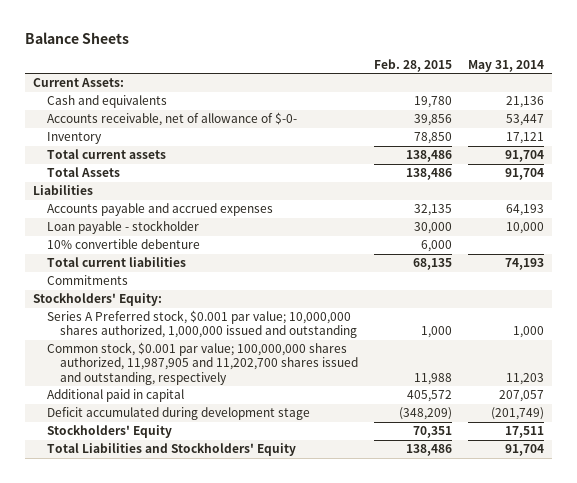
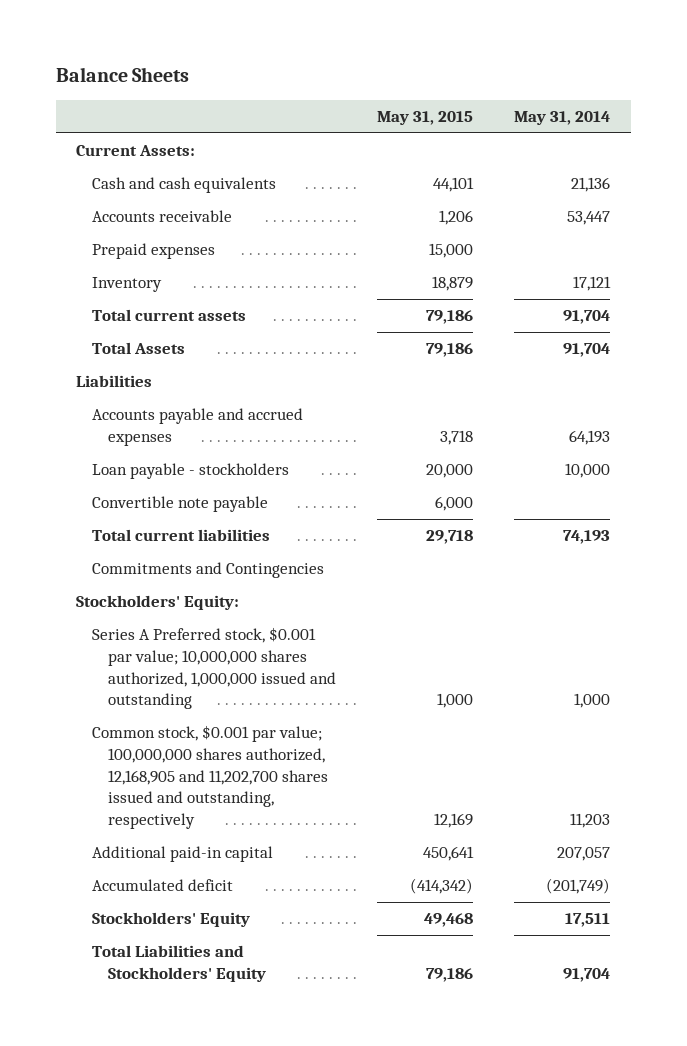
- | Feb. 28, 2015 | May 31, 2014
+ | May 31, 2015 | May 31, 2014
- Cash and equivalents | 19,780 | 21,136
- Accounts receivable, net of allowance of $-0- | 39,856 | 53,447
+ Cash and cash equivalents | 44,101 | 21,136
+ Accounts receivable | 1,206 | 53,447
+ Prepaid expenses | 15,000 |
- Loan payable - stockholder | 30,000 | 10,000
- 10% convertible debenture | 6,000 |
+ Loan payable - stockholders | 20,000 | 10,000
+ Convertible note payable | 6,000 |
- Commitments
+ Commitments and Contingencies
- Common stock, $0.001 par value; 100,000,000 shares authorized, 11,987,905 and 11,202,700 shares issued and outstanding, respectively | 11,988 | 11,203
- Additional paid in capital | 405,572 | 207,057
- Deficit accumulated during development stage | (348,209) | (201,749)
+ Common stock, $0.001 par value; 100,000,000 shares authorized, 12,168,905 and 11,202,700 shares issued and outstanding, respectively | 12,169 | 11,203
+ Additional paid-in capital | 450,641 | 207,057
+ Accumulated deficit | (414,342) | (201,749)

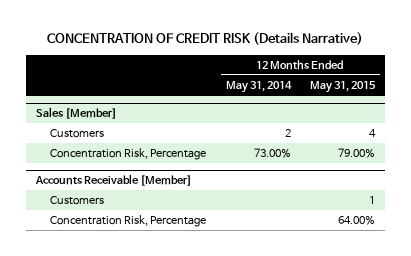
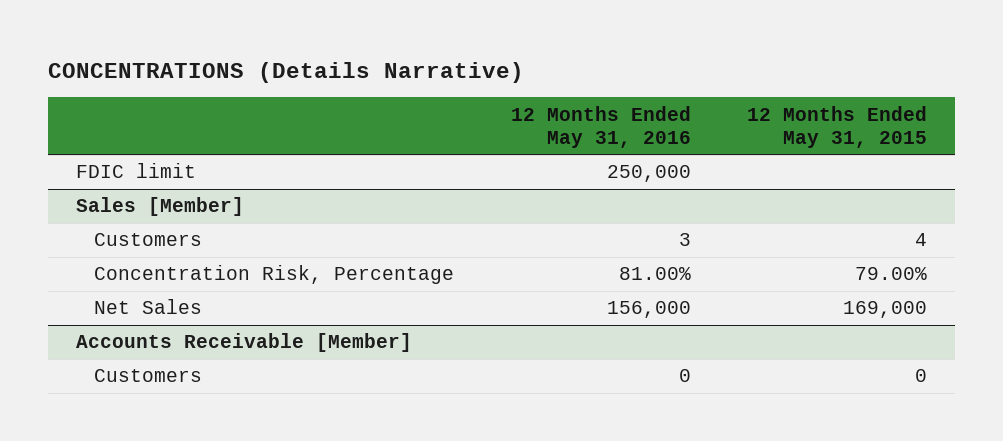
- CONCENTRATION OF CREDIT RISK (Details Narrative)
+ CONCENTRATIONS (Details Narrative)
- | 12 Months Ended May 31, 2014 | 12 Months Ended May 31, 2015
+ | 12 Months Ended May 31, 2016 | 12 Months Ended May 31, 2015
+ FDIC limit | 250,000 |
@ Sales [Member]
+ Net Sales | 156,000 | 169,000
@ Accounts Receivable [Member]
- Customers | | 1
- Concentration Risk, Percentage | | 64.00%
+ Customers | 0 | 0

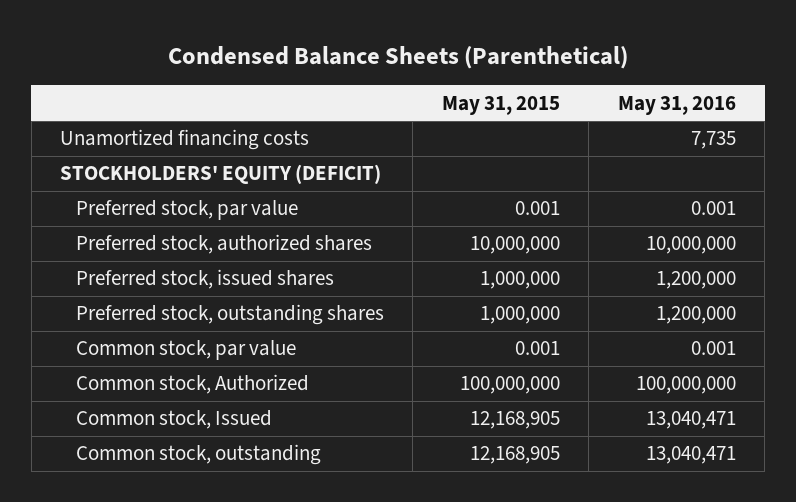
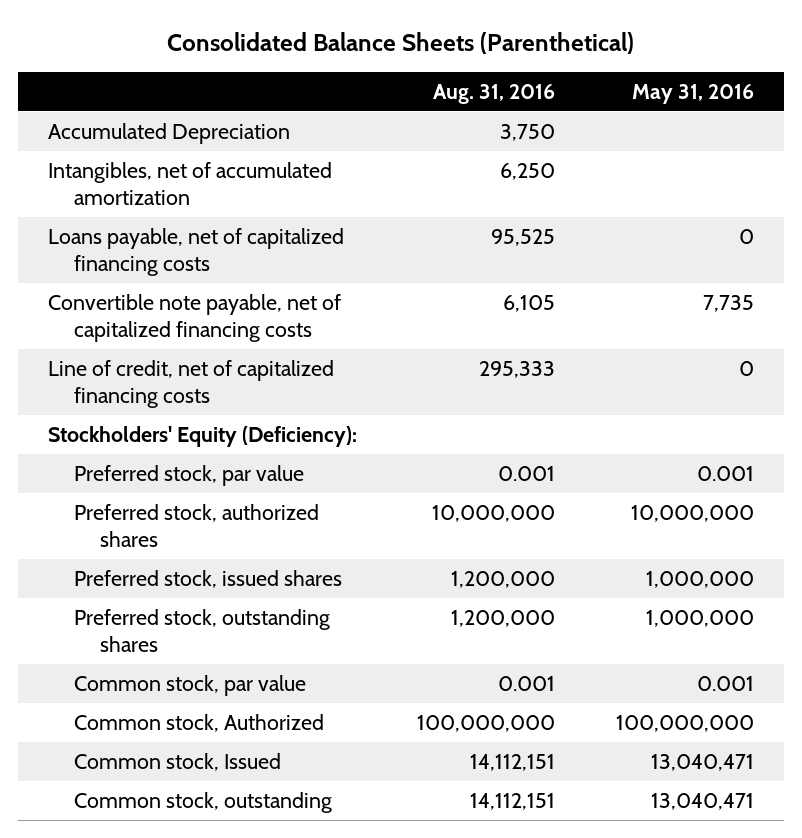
- Condensed Balance Sheets (Parenthetical)
+ Consolidated Balance Sheets (Parenthetical)
- | May 31, 2015 | May 31, 2016
+ | Aug. 31, 2016 | May 31, 2016
- Unamortized financing costs | | 7,735
- STOCKHOLDERS' EQUITY (DEFICIT)
+ Accumulated Depreciation | 3,750 |
+ Intangibles, net of accumulated amortization | 6,250 |
+ Loans payable, net of capitalized financing costs | 95,525 | 0
+ Convertible note payable, net of capitalized financing costs | 6,105 | 7,735
+ Line of credit, net of capitalized financing costs | 295,333 | 0
+ Stockholders' Equity (Deficiency):
- Preferred stock, issued shares | 1,000,000 | 1,200,000
- Preferred stock, outstanding shares | 1,000,000 | 1,200,000
+ Preferred stock, issued shares | 1,200,000 | 1,000,000
+ Preferred stock, outstanding shares | 1,200,000 | 1,000,000

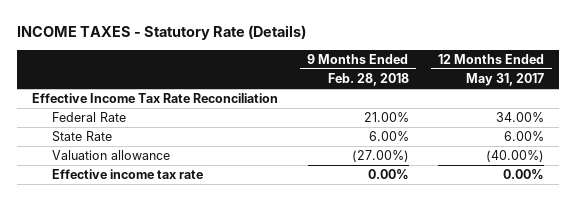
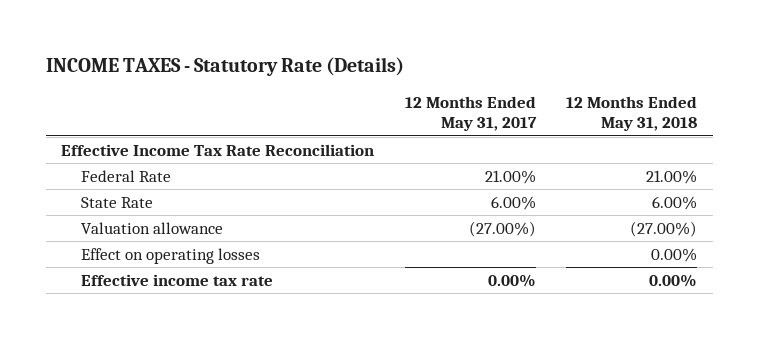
- | 9 Months Ended Feb. 28, 2018 | 12 Months Ended May 31, 2017
+ | 12 Months Ended May 31, 2017 | 12 Months Ended May 31, 2018
- Federal Rate | 21.00% | 34.00%
+ Federal Rate | 21.00% | 21.00%
- Valuation allowance | (27.00%) | (40.00%)
+ Valuation allowance | (27.00%) | (27.00%)
+ Effect on operating losses | | 0.00%

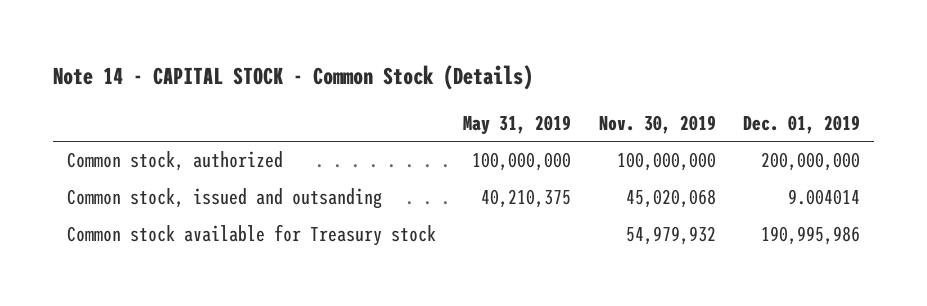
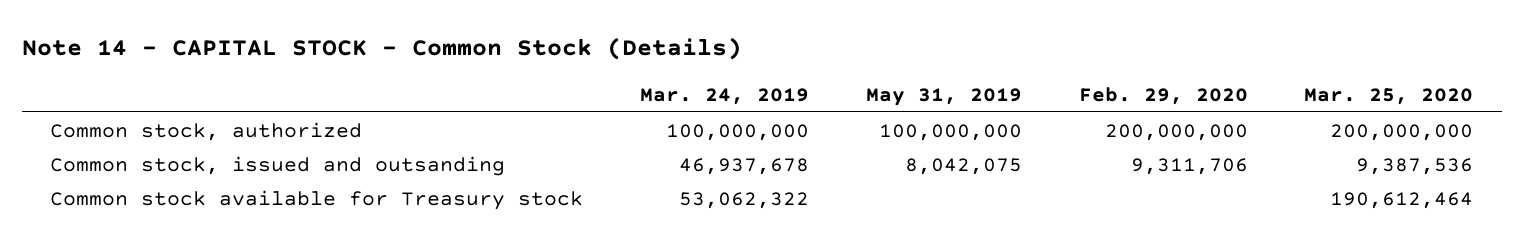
- | May 31, 2019 | Nov. 30, 2019 | Dec. 01, 2019
+ | Mar. 24, 2019 | May 31, 2019 | Feb. 29, 2020 | Mar. 25, 2020
- Common stock, issued and outsanding | 40,210,375 | 45,020,068 | 9.004014
+ Common stock, issued and outsanding | 46,937,678 | 8,042,075 | 9,311,706 | 9,387,536

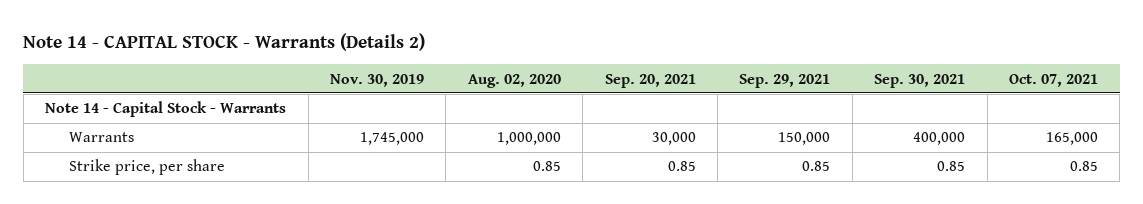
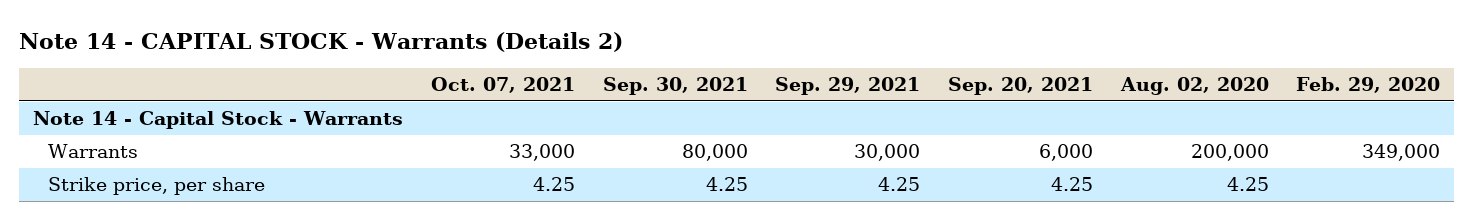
- | Nov. 30, 2019 | Aug. 02, 2020 | Sep. 20, 2021 | Sep. 29, 2021 | Sep. 30, 2021 | Oct. 07, 2021
+ | Oct. 07, 2021 | Sep. 30, 2021 | Sep. 29, 2021 | Sep. 20, 2021 | Aug. 02, 2020 | Feb. 29, 2020
- Warrants | 1,745,000 | 1,000,000 | 30,000 | 150,000 | 400,000 | 165,000
- Strike price, per share | | 0.85 | 0.85 | 0.85 | 0.85 | 0.85
+ Warrants | 33,000 | 80,000 | 30,000 | 6,000 | 200,000 | 349,000
+ Strike price, per share | 4.25 | 4.25 | 4.25 | 4.25 | 4.25 |

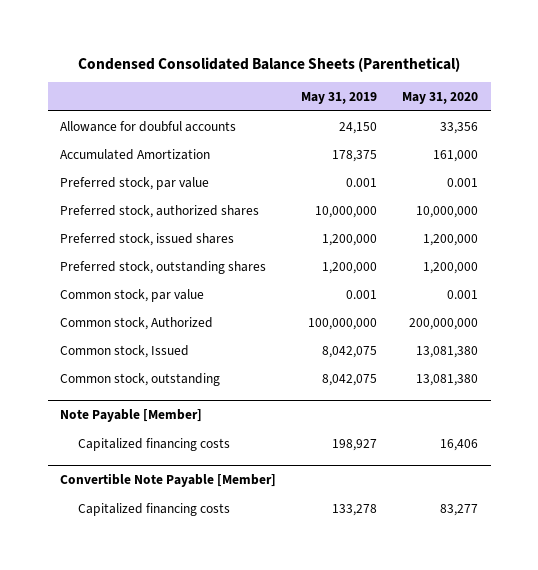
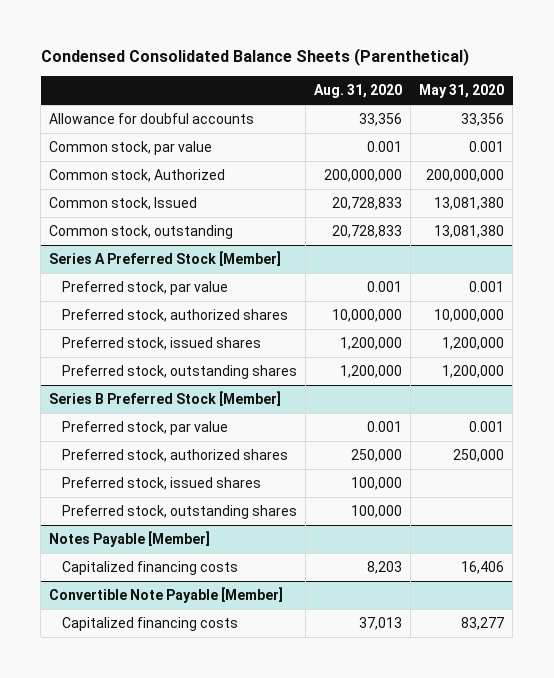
- | May 31, 2019 | May 31, 2020
+ | Aug. 31, 2020 | May 31, 2020
- Accumulated Amortization | 178,375 | 161,000
- Preferred stock, par value | 0.001 | 0.001
- Preferred stock, authorized shares | 10,000,000 | 10,000,000
- Preferred stock, issued shares | 1,200,000 | 1,200,000
- Preferred stock, outstanding shares | 1,200,000 | 1,200,000
- Note Payable [Member]
+ Series A Preferred Stock [Member]
+ Preferred stock, par value | 0.001 | 0.001
+ Preferred stock, authorized shares | 10,000,000 | 10,000,000
+ Preferred stock, issued shares | 1,200,000 | 1,200,000
+ Preferred stock, outstanding shares | 1,200,000 | 1,200,000
+ Series B Preferred Stock [Member]
+ Preferred stock, par value | 0.001 | 0.001
+ Preferred stock, authorized shares | 250,000 | 250,000
+ Preferred stock, issued shares | 100,000 |
+ Preferred stock, outstanding shares | 100,000 |
+ Notes Payable [Member]

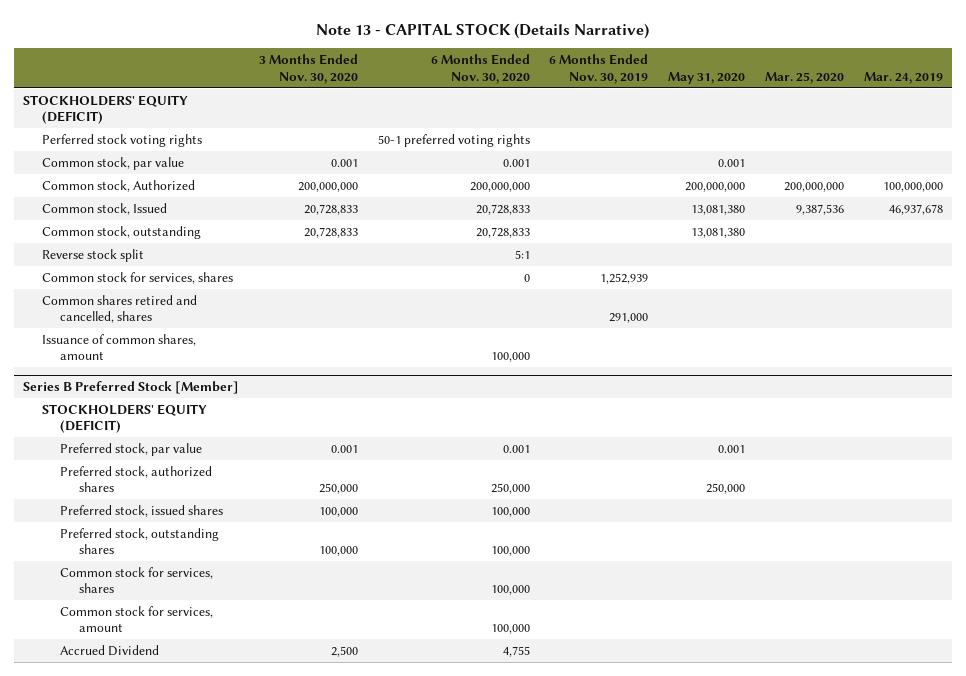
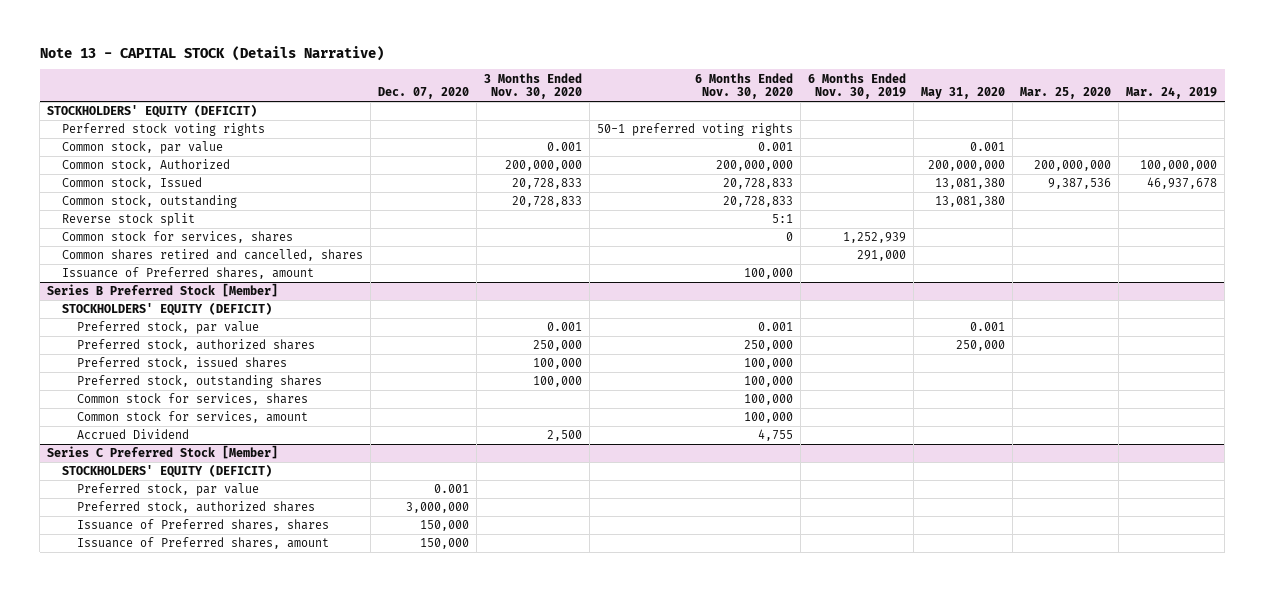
- | 3 Months Ended Nov. 30, 2020 | 6 Months Ended Nov. 30, 2020 | 6 Months Ended Nov. 30, 2019 | May 31, 2020 | Mar. 25, 2020 | Mar. 24, 2019
+ | Dec. 07, 2020 | 3 Months Ended Nov. 30, 2020 | 6 Months Ended Nov. 30, 2020 | 6 Months Ended Nov. 30, 2019 | May 31, 2020 | Mar. 25, 2020 | Mar. 24, 2019
- Issuance of common shares, amount | | 100,000 | | | |
+ Issuance of Preferred shares, amount | | | 100,000 | | | |
+ Series C Preferred Stock [Member]
+ STOCKHOLDERS' EQUITY (DEFICIT)
+ Preferred stock, par value | 0.001 | | | | | |
+ Preferred stock, authorized shares | 3,000,000 | | | | | |
+ Issuance of Preferred shares, shares | 150,000 | | | | | |
+ Issuance of Preferred shares, amount | 150,000 | | | | | |

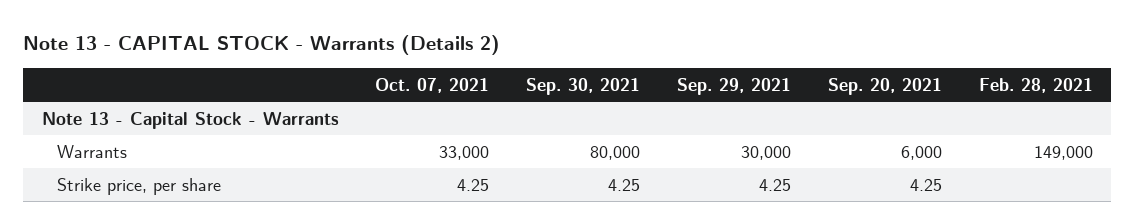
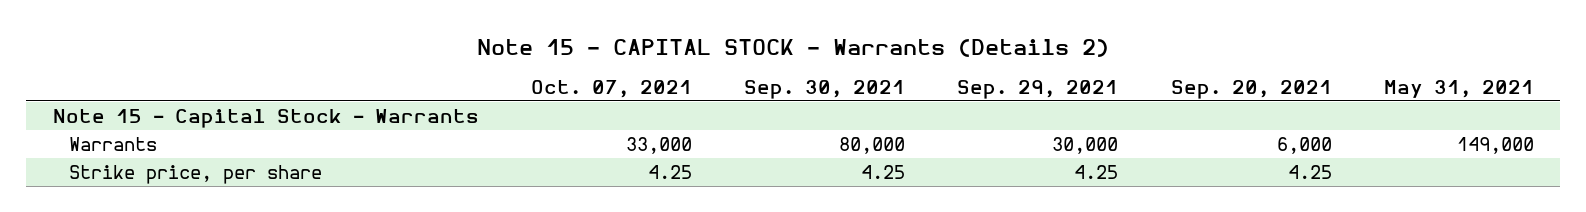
- Note 13 - CAPITAL STOCK - Warrants (Details 2)
+ Note 15 - CAPITAL STOCK - Warrants (Details 2)
- | Oct. 07, 2021 | Sep. 30, 2021 | Sep. 29, 2021 | Sep. 20, 2021 | Feb. 28, 2021
+ | Oct. 07, 2021 | Sep. 30, 2021 | Sep. 29, 2021 | Sep. 20, 2021 | May 31, 2021
- Note 13 - Capital Stock - Warrants
+ Note 15 - Capital Stock - Warrants

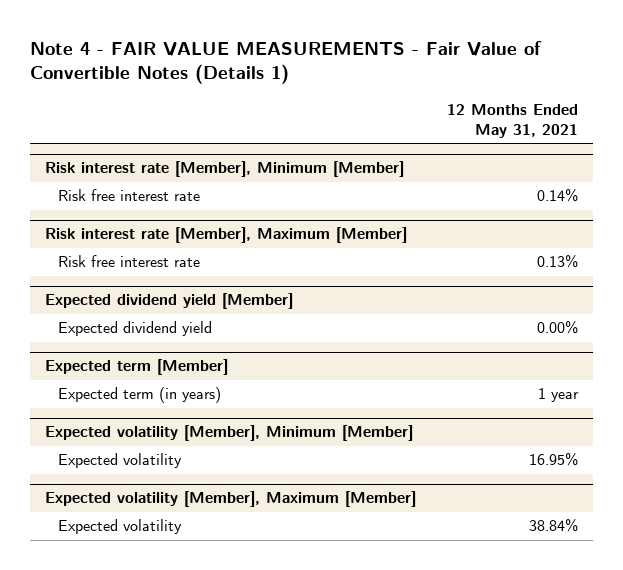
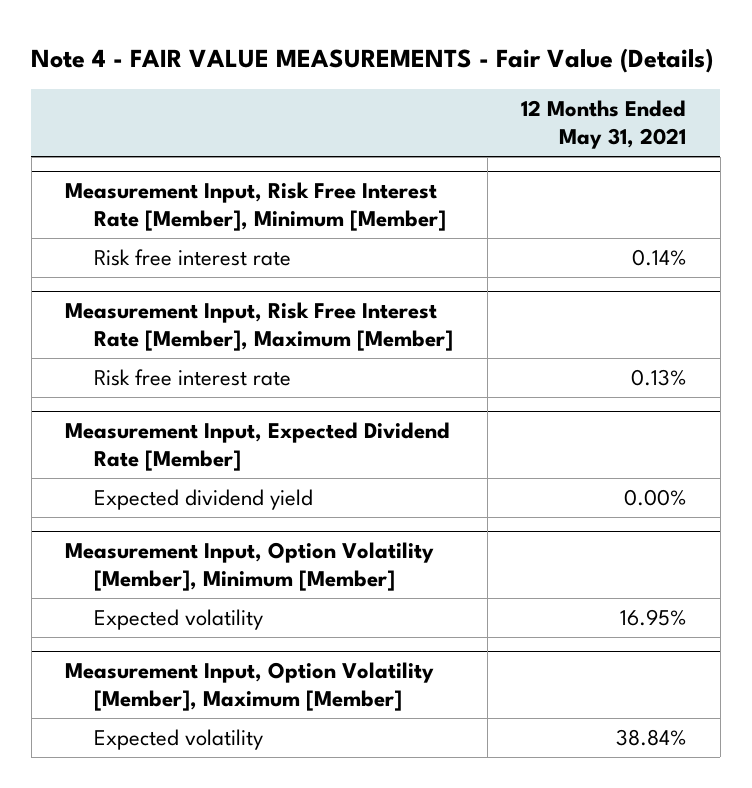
- Note 4 - FAIR VALUE MEASUREMENTS - Fair Value of Convertible Notes (Details 1)
+ Note 4 - FAIR VALUE MEASUREMENTS - Fair Value (Details)
- Risk interest rate [Member], Minimum [Member]
+ Measurement Input, Risk Free Interest Rate [Member], Minimum [Member]
- Risk interest rate [Member], Maximum [Member]
+ Measurement Input, Risk Free Interest Rate [Member], Maximum [Member]
- Expected dividend yield [Member]
+ Measurement Input, Expected Dividend Rate [Member]
- Expected term [Member]
- Expected term (in years) | 1 year
- Expected volatility [Member], Minimum [Member]
+ Measurement Input, Option Volatility [Member], Minimum [Member]
- Expected volatility [Member], Maximum [Member]
+ Measurement Input, Option Volatility [Member], Maximum [Member]

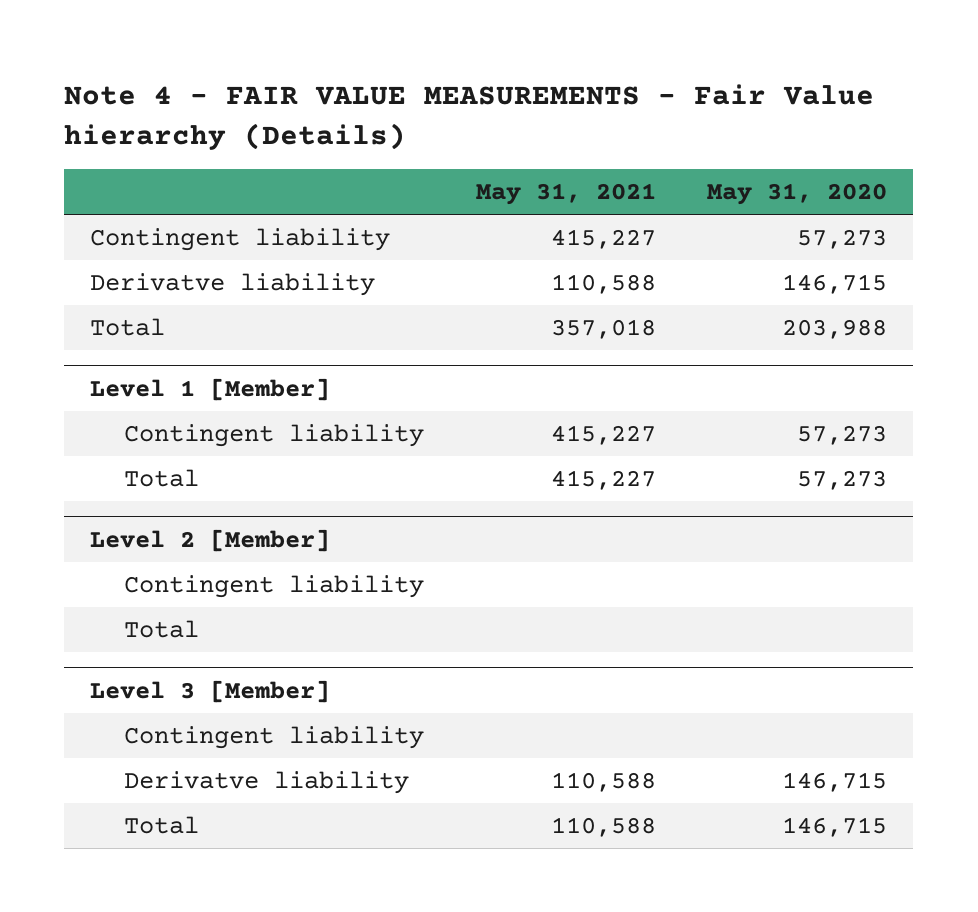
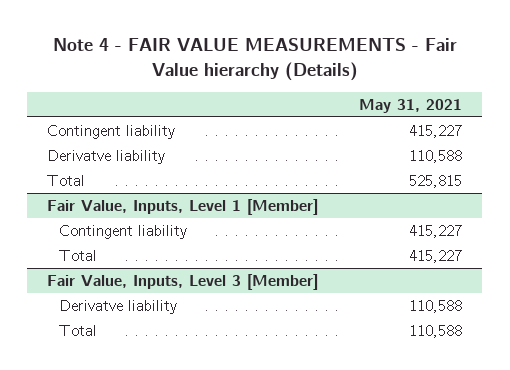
- | May 31, 2021 | May 31, 2020
+ | May 31, 2021
- Total | 357,018 | 203,988
- Level 1 [Member]
+ Total | 525,815
+ Fair Value, Inputs, Level 1 [Member]
- Level 2 [Member]
- Contingent liability
- Total
- Level 3 [Member]
- Contingent liability
+ Fair Value, Inputs, Level 3 [Member]

